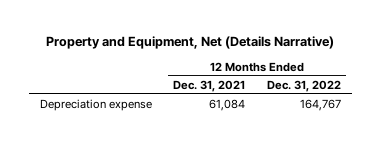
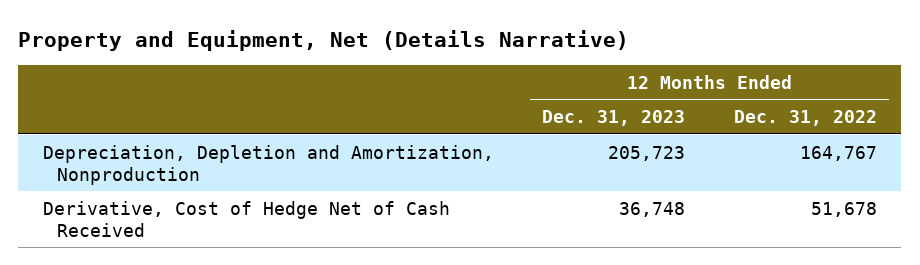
- | 12 Months Ended Dec. 31, 2021 | 12 Months Ended Dec. 31, 2022
+ | 12 Months Ended Dec. 31, 2023 | 12 Months Ended Dec. 31, 2022
- Depreciation expense | 61,084 | 164,767
+ Depreciation, Depletion and Amortization, Nonproduction | 205,723 | 164,767
+ Derivative, Cost of Hedge Net of Cash Received | 36,748 | 51,678

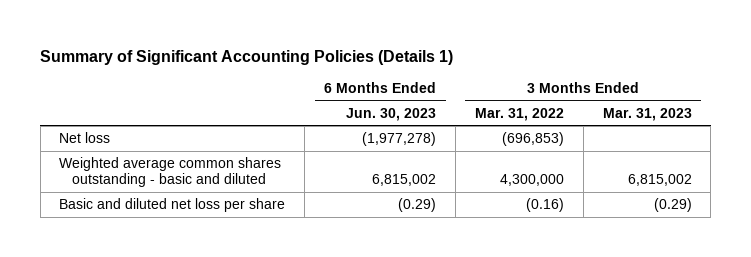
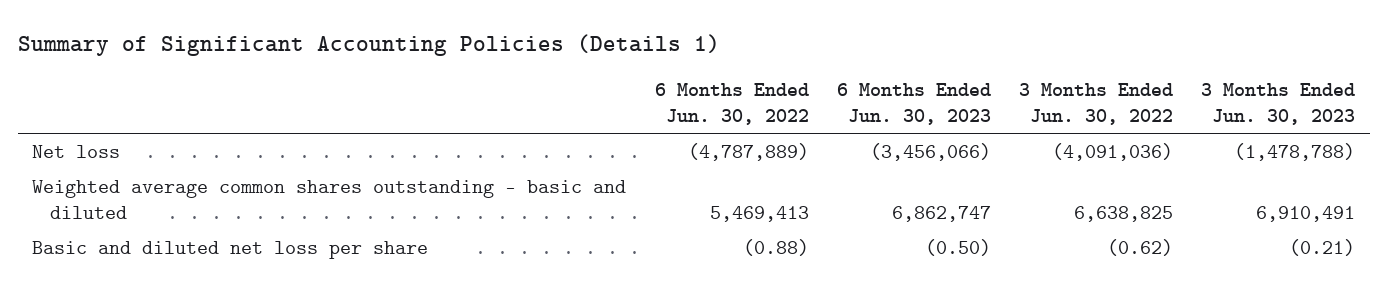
- | 6 Months Ended Jun. 30, 2023 | 3 Months Ended Mar. 31, 2022 | 3 Months Ended Mar. 31, 2023
+ | 6 Months Ended Jun. 30, 2022 | 6 Months Ended Jun. 30, 2023 | 3 Months Ended Jun. 30, 2022 | 3 Months Ended Jun. 30, 2023
- Net loss | (1,977,278) | (696,853) |
- Weighted average common shares outstanding - basic and diluted | 6,815,002 | 4,300,000 | 6,815,002
- Basic and diluted net loss per share | (0.29) | (0.16) | (0.29)
+ Net loss | (4,787,889) | (3,456,066) | (4,091,036) | (1,478,788)
+ Weighted average common shares outstanding - basic and diluted | 5,469,413 | 6,862,747 | 6,638,825 | 6,910,491
+ Basic and diluted net loss per share | (0.88) | (0.50) | (0.62) | (0.21)

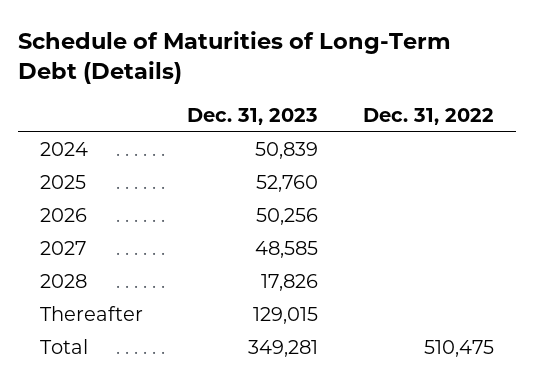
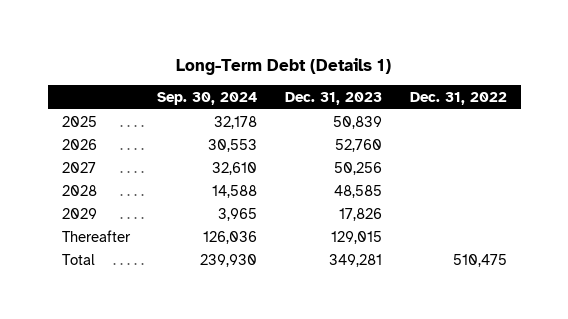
- Schedule of Maturities of Long-Term Debt (Details)
+ Long-Term Debt (Details 1)
- | Dec. 31, 2023 | Dec. 31, 2022
+ | Sep. 30, 2024 | Dec. 31, 2023 | Dec. 31, 2022
- 2024 | 50,839 |
- 2025 | 52,760 |
- 2026 | 50,256 |
- 2027 | 48,585 |
- 2028 | 17,826 |
+ 2025 | 32,178 | 50,839 |
+ 2026 | 30,553 | 52,760 |
+ 2027 | 32,610 | 50,256 |
+ 2028 | 14,588 | 48,585 |
+ 2029 | 3,965 | 17,826 |

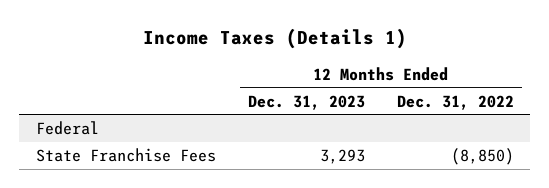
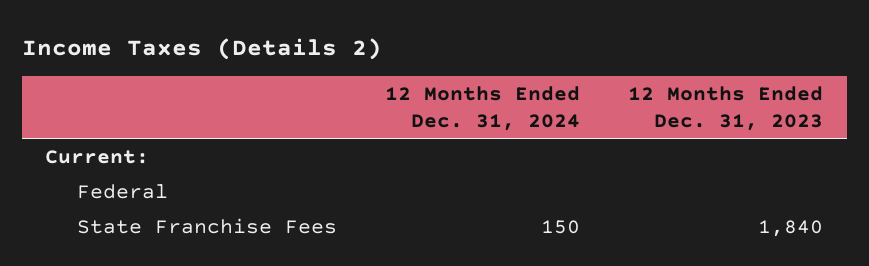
- Income Taxes (Details 1)
+ Income Taxes (Details 2)
- | 12 Months Ended Dec. 31, 2023 | 12 Months Ended Dec. 31, 2022
+ | 12 Months Ended Dec. 31, 2024 | 12 Months Ended Dec. 31, 2023
+ Current:
- State Franchise Fees | 3,293 | (8,850)
+ State Franchise Fees | 150 | 1,840

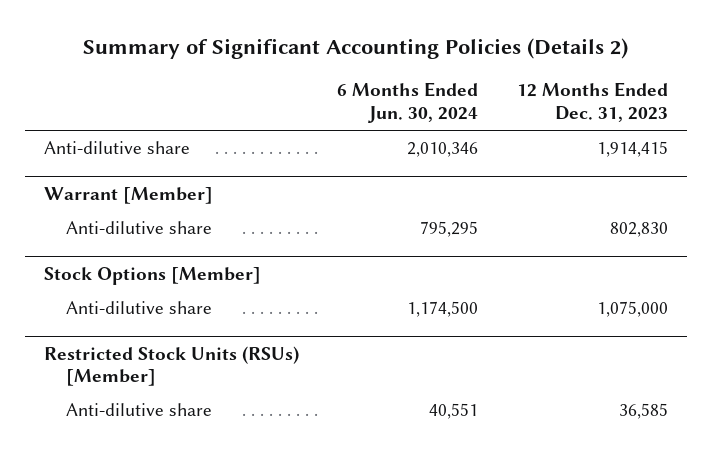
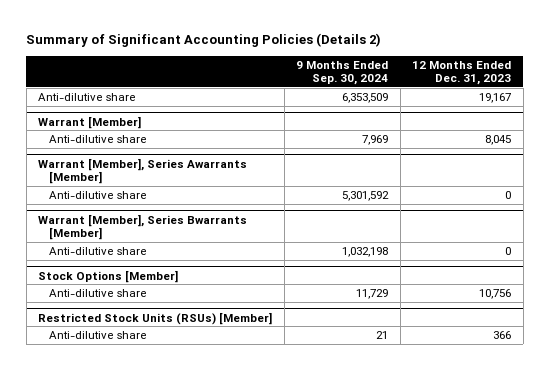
- | 6 Months Ended Jun. 30, 2024 | 12 Months Ended Dec. 31, 2023
+ | 9 Months Ended Sep. 30, 2024 | 12 Months Ended Dec. 31, 2023
- Anti-dilutive share | 2,010,346 | 1,914,415
+ Anti-dilutive share | 6,353,509 | 19,167
@ Warrant [Member]
- Anti-dilutive share | 795,295 | 802,830
+ Anti-dilutive share | 7,969 | 8,045
+ Warrant [Member], Series Awarrants [Member]
+ Anti-dilutive share | 5,301,592 | 0
+ Warrant [Member], Series Bwarrants [Member]
+ Anti-dilutive share | 1,032,198 | 0
@ Stock Options [Member]
- Anti-dilutive share | 1,174,500 | 1,075,000
+ Anti-dilutive share | 11,729 | 10,756
@ Restricted Stock Units (RSUs) [Member]
- Anti-dilutive share | 40,551 | 36,585
+ Anti-dilutive share | 21 | 366

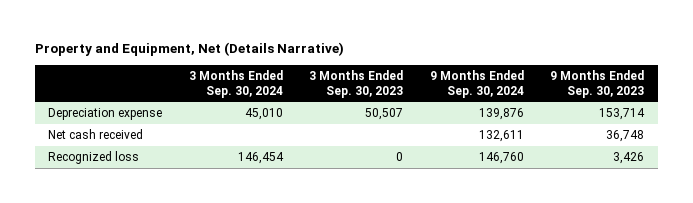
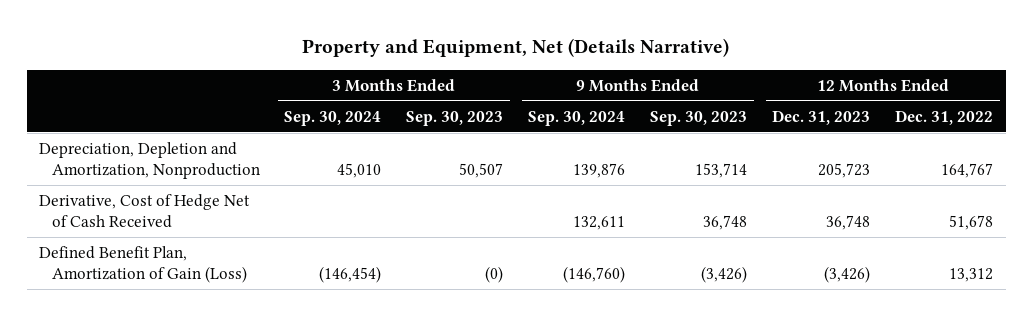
- | 3 Months Ended Sep. 30, 2024 | 3 Months Ended Sep. 30, 2023 | 9 Months Ended Sep. 30, 2024 | 9 Months Ended Sep. 30, 2023
+ | 3 Months Ended Sep. 30, 2024 | 3 Months Ended Sep. 30, 2023 | 9 Months Ended Sep. 30, 2024 | 9 Months Ended Sep. 30, 2023 | 12 Months Ended Dec. 31, 2023 | 12 Months Ended Dec. 31, 2022
- Depreciation expense | 45,010 | 50,507 | 139,876 | 153,714
- Net cash received | | | 132,611 | 36,748
- Recognized loss | 146,454 | 0 | 146,760 | 3,426
+ Depreciation, Depletion and Amortization, Nonproduction | 45,010 | 50,507 | 139,876 | 153,714 | 205,723 | 164,767
+ Derivative, Cost of Hedge Net of Cash Received | | | 132,611 | 36,748 | 36,748 | 51,678
+ Defined Benefit Plan, Amortization of Gain (Loss) | (146,454) | (0) | (146,760) | (3,426) | (3,426) | 13,312

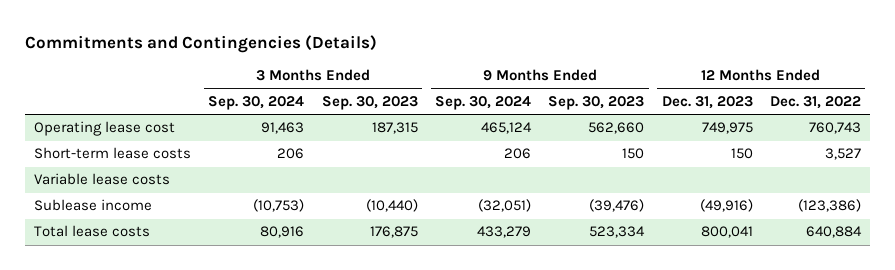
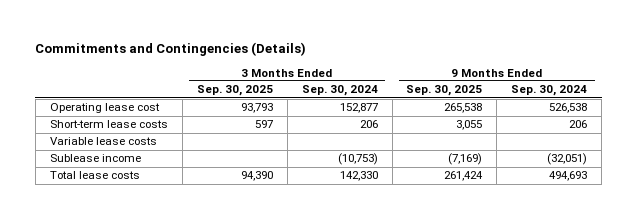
- | 3 Months Ended Sep. 30, 2024 | 3 Months Ended Sep. 30, 2023 | 9 Months Ended Sep. 30, 2024 | 9 Months Ended Sep. 30, 2023 | 12 Months Ended Dec. 31, 2023 | 12 Months Ended Dec. 31, 2022
+ | 3 Months Ended Sep. 30, 2025 | 3 Months Ended Sep. 30, 2024 | 9 Months Ended Sep. 30, 2025 | 9 Months Ended Sep. 30, 2024
- Operating lease cost | 91,463 | 187,315 | 465,124 | 562,660 | 749,975 | 760,743
+ Operating lease cost | 93,793 | 152,877 | 265,538 | 526,538
- Total lease costs | 80,916 | 176,875 | 433,279 | 523,334 | 800,041 | 640,884
+ Total lease costs | 94,390 | 142,330 | 261,424 | 494,693

